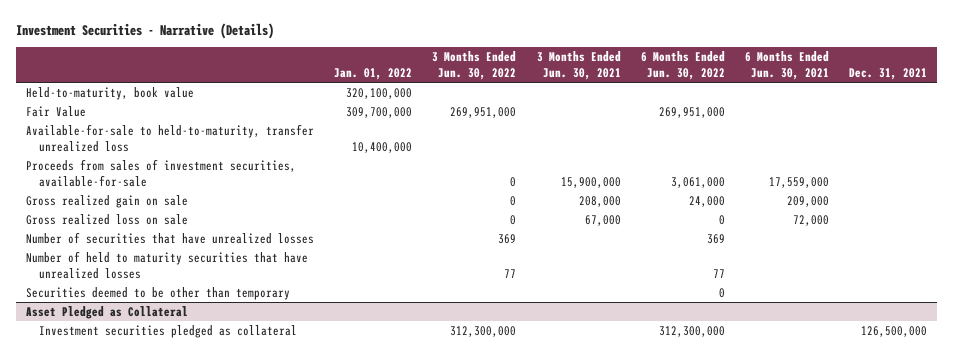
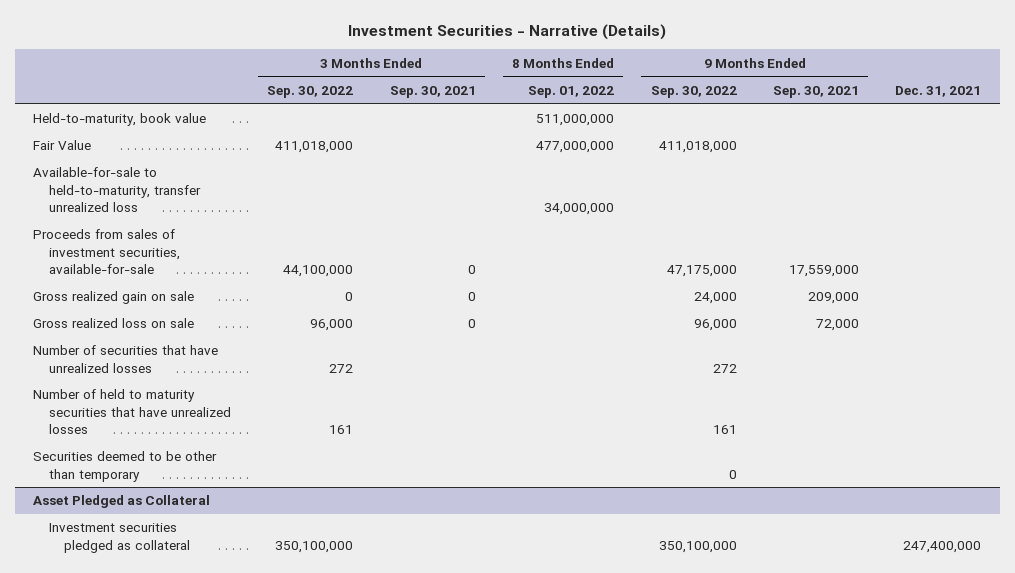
- | Jan. 01, 2022 | 3 Months Ended Jun. 30, 2022 | 3 Months Ended Jun. 30, 2021 | 6 Months Ended Jun. 30, 2022 | 6 Months Ended Jun. 30, 2021 | Dec. 31, 2021
+ | 3 Months Ended Sep. 30, 2022 | 3 Months Ended Sep. 30, 2021 | 8 Months Ended Sep. 01, 2022 | 9 Months Ended Sep. 30, 2022 | 9 Months Ended Sep. 30, 2021 | Dec. 31, 2021
@ Asset Pledged as Collateral
- Investment securities pledged as collateral | | 312,300,000 | | 312,300,000 | | 126,500,000
+ Investment securities pledged as collateral | 350,100,000 | | | 350,100,000 | | 247,400,000

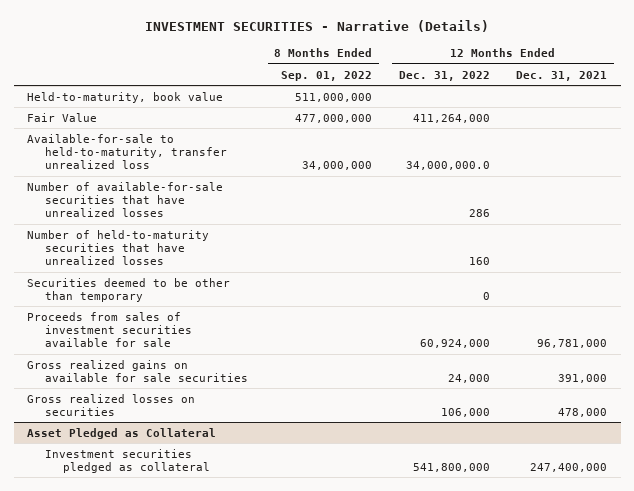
- Investment Securities - Narrative (Details)
+ INVESTMENT SECURITIES - Narrative (Details)
- | 3 Months Ended Sep. 30, 2022 | 3 Months Ended Sep. 30, 2021 | 8 Months Ended Sep. 01, 2022 | 9 Months Ended Sep. 30, 2022 | 9 Months Ended Sep. 30, 2021 | Dec. 31, 2021
+ | 8 Months Ended Sep. 01, 2022 | 12 Months Ended Dec. 31, 2022 | 12 Months Ended Dec. 31, 2021
- Proceeds from sales of investment securities, available-for-sale | 44,100,000 | 0 | | 47,175,000 | 17,559,000 |
- Gross realized gain on sale | 0 | 0 | | 24,000 | 209,000 |
- Gross realized loss on sale | 96,000 | 0 | | 96,000 | 72,000 |
- Number of securities that have unrealized losses | 272 | | | 272 | |
- Number of held to maturity securities that have unrealized losses | 161 | | | 161 | |
+ Number of available-for-sale securities that have unrealized losses | | 286 |
+ Number of held-to-maturity securities that have unrealized losses | | 160 |
+ Proceeds from sales of investment securities available for sale | | 60,924,000 | 96,781,000
+ Gross realized gains on available for sale securities | | 24,000 | 391,000
+ Gross realized losses on securities | | 106,000 | 478,000

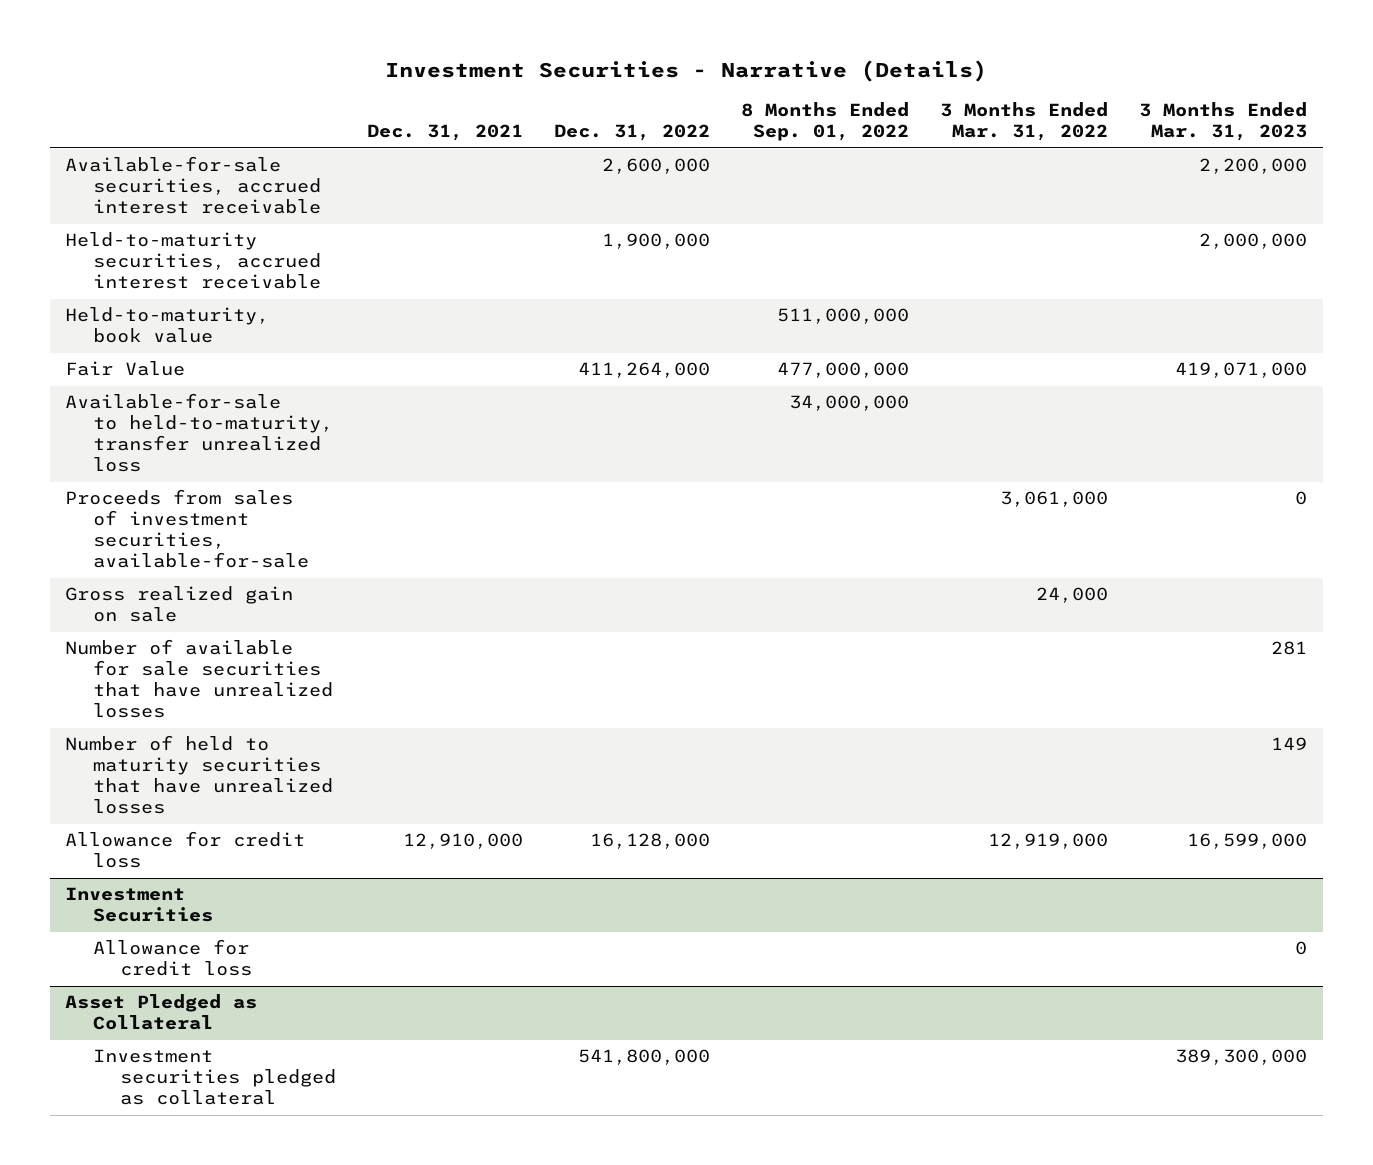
- INVESTMENT SECURITIES - Narrative (Details)
+ Investment Securities - Narrative (Details)
- | 8 Months Ended Sep. 01, 2022 | 12 Months Ended Dec. 31, 2022 | 12 Months Ended Dec. 31, 2021
+ | Dec. 31, 2021 | Dec. 31, 2022 | 8 Months Ended Sep. 01, 2022 | 3 Months Ended Mar. 31, 2022 | 3 Months Ended Mar. 31, 2023
+ Available-for-sale securities, accrued interest receivable | | 2,600,000 | | | 2,200,000
+ Held-to-maturity securities, accrued interest receivable | | 1,900,000 | | | 2,000,000
- Number of available-for-sale securities that have unrealized losses | | 286 |
- Number of held-to-maturity securities that have unrealized losses | | 160 |
- Securities deemed to be other than temporary | | 0 |
- Proceeds from sales of investment securities available for sale | | 60,924,000 | 96,781,000
- Gross realized gains on available for sale securities | | 24,000 | 391,000
- Gross realized losses on securities | | 106,000 | 478,000
+ Proceeds from sales of investment securities, available-for-sale | | | | 3,061,000 | 0
+ Gross realized gain on sale | | | | 24,000 |
+ Number of available for sale securities that have unrealized losses | | | | | 281
+ Number of held to maturity securities that have unrealized losses | | | | | 149
+ Allowance for credit loss | 12,910,000 | 16,128,000 | | 12,919,000 | 16,599,000
+ Investment Securities
+ Allowance for credit loss | | | | | 0

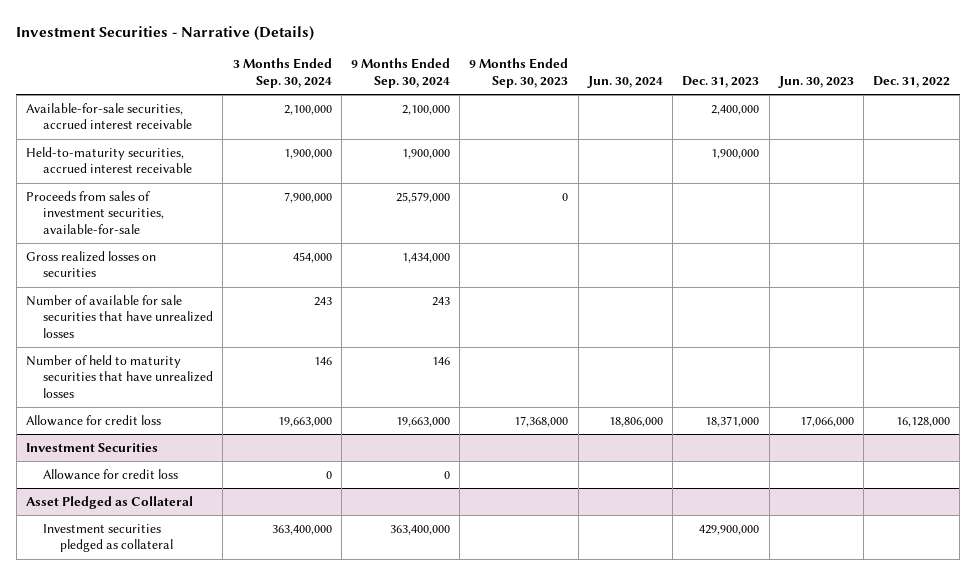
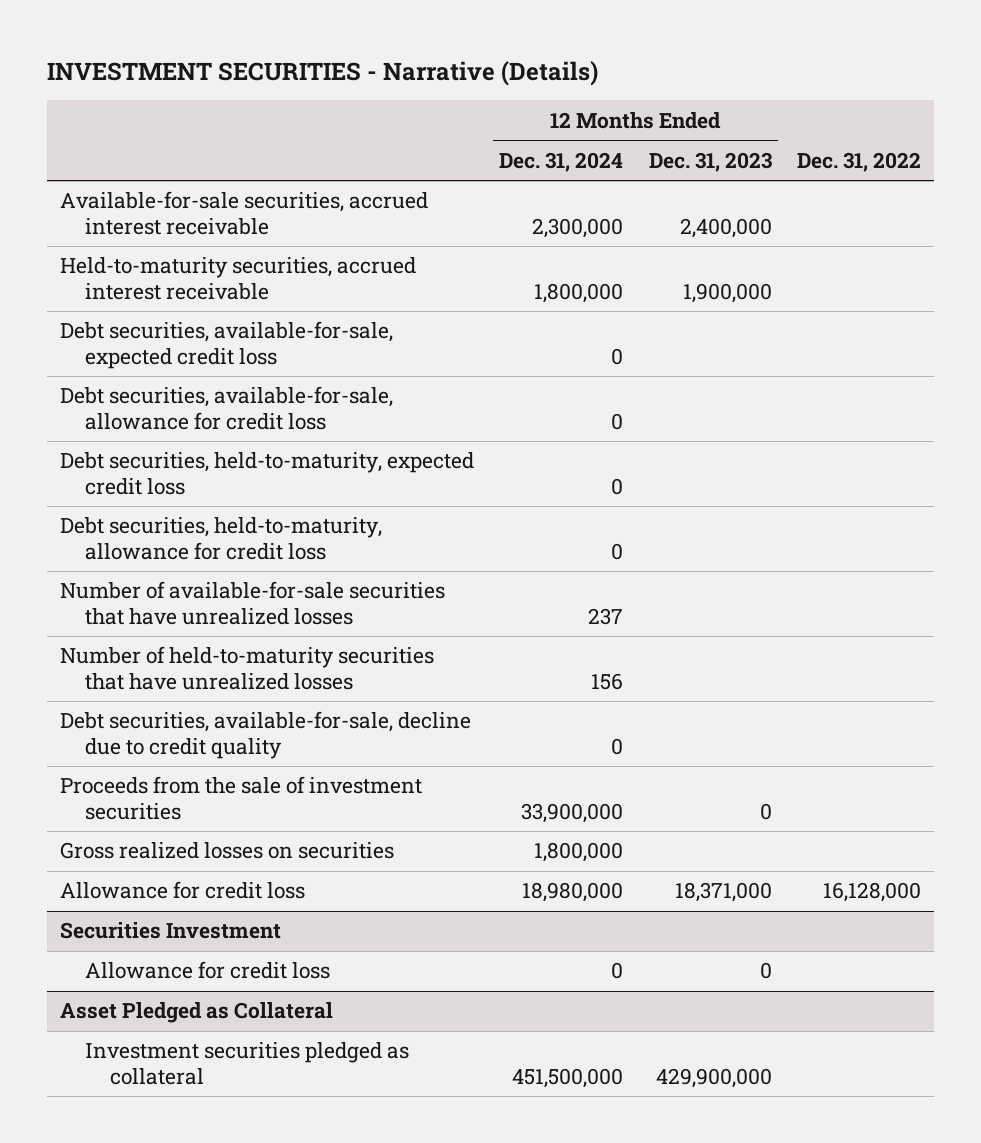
- Investment Securities - Narrative (Details)
+ INVESTMENT SECURITIES - Narrative (Details)
- | 3 Months Ended Sep. 30, 2024 | 9 Months Ended Sep. 30, 2024 | 9 Months Ended Sep. 30, 2023 | Jun. 30, 2024 | Dec. 31, 2023 | Jun. 30, 2023 | Dec. 31, 2022
+ | 12 Months Ended Dec. 31, 2024 | 12 Months Ended Dec. 31, 2023 | Dec. 31, 2022
- Proceeds from sales of investment securities, available-for-sale | 7,900,000 | 25,579,000 | 0 | | | |
+ Debt securities, available-for-sale, expected credit loss | 0 | |
+ Debt securities, available-for-sale, allowance for credit loss | 0 | |
+ Debt securities, held-to-maturity, expected credit loss | 0 | |
+ Debt securities, held-to-maturity, allowance for credit loss | 0 | |
+ Number of available-for-sale securities that have unrealized losses | 237 | |
+ Number of held-to-maturity securities that have unrealized losses | 156 | |
+ Debt securities, available-for-sale, decline due to credit quality | 0 | |
+ Proceeds from the sale of investment securities | 33,900,000 | 0 |
- Number of available for sale securities that have unrealized losses | 243 | 243 | | | | |
- Number of held to maturity securities that have unrealized losses | 146 | 146 | | | | |
- Investment Securities
+ Securities Investment

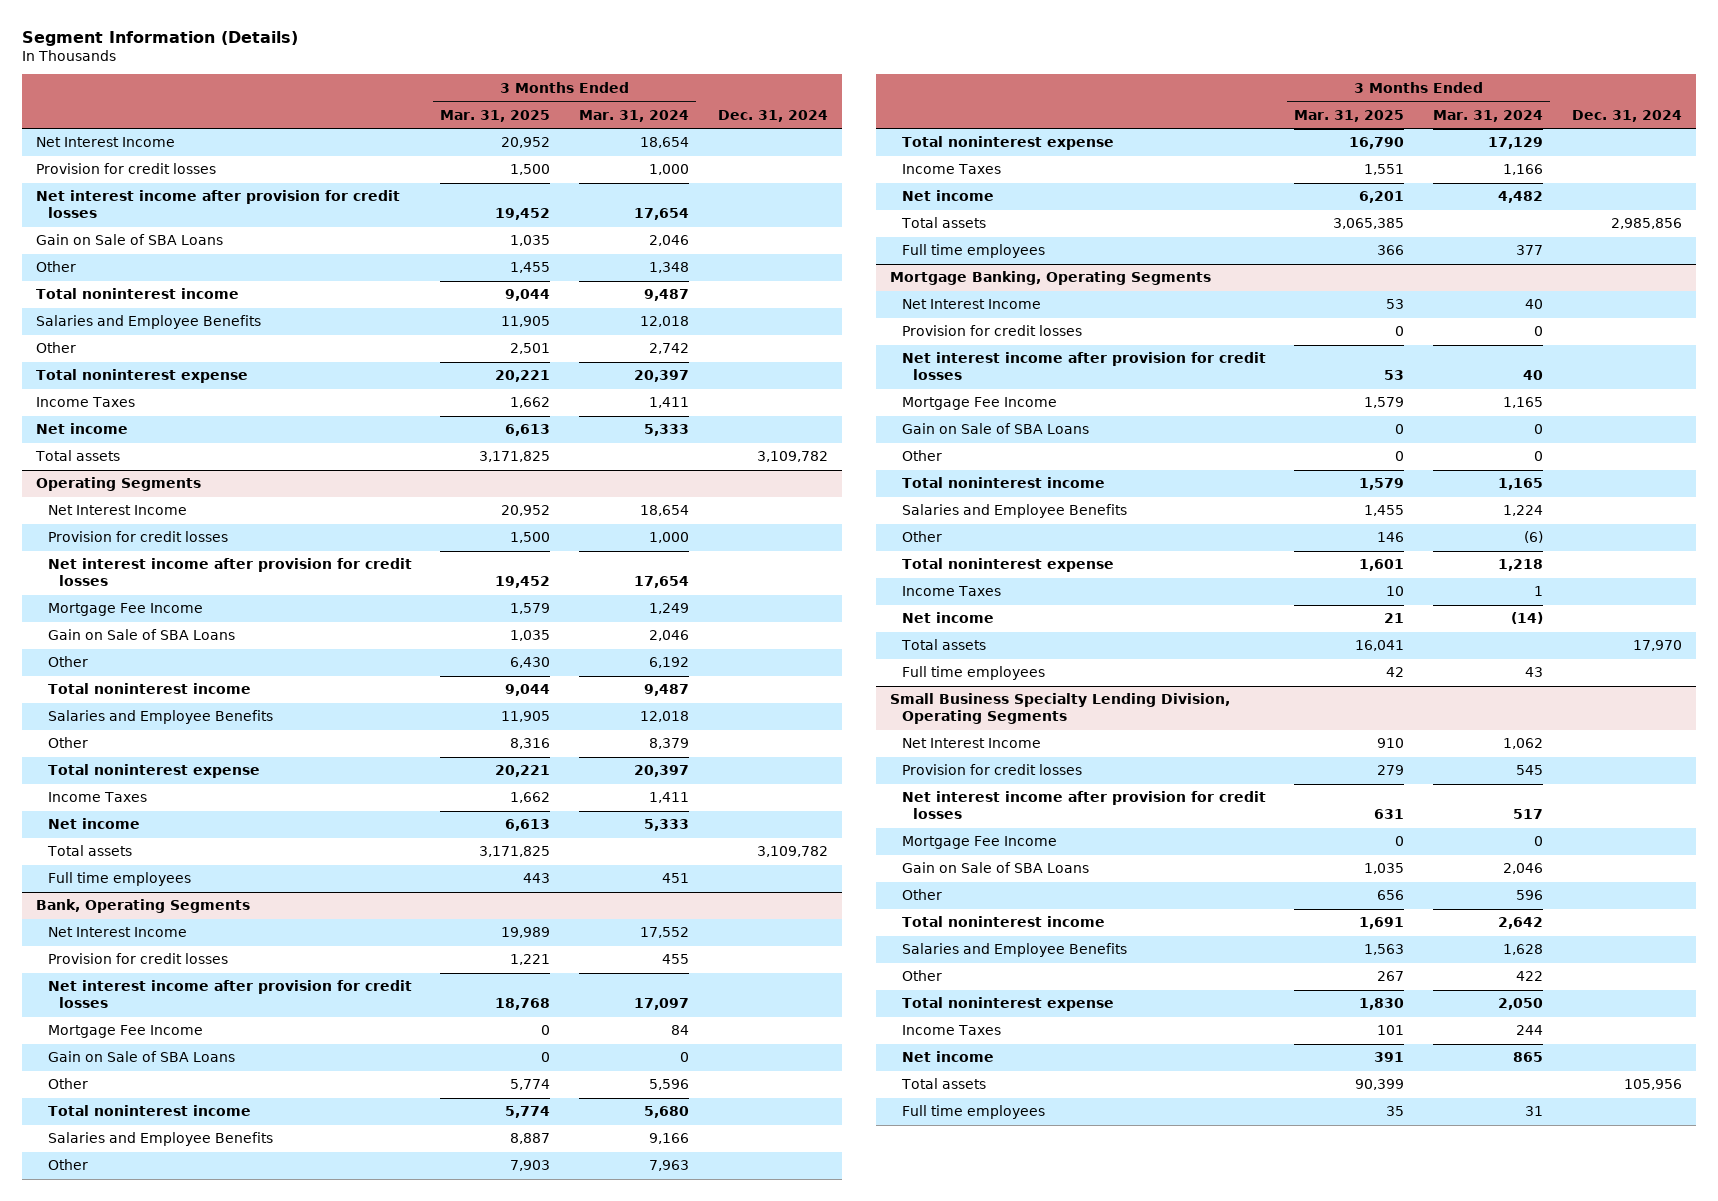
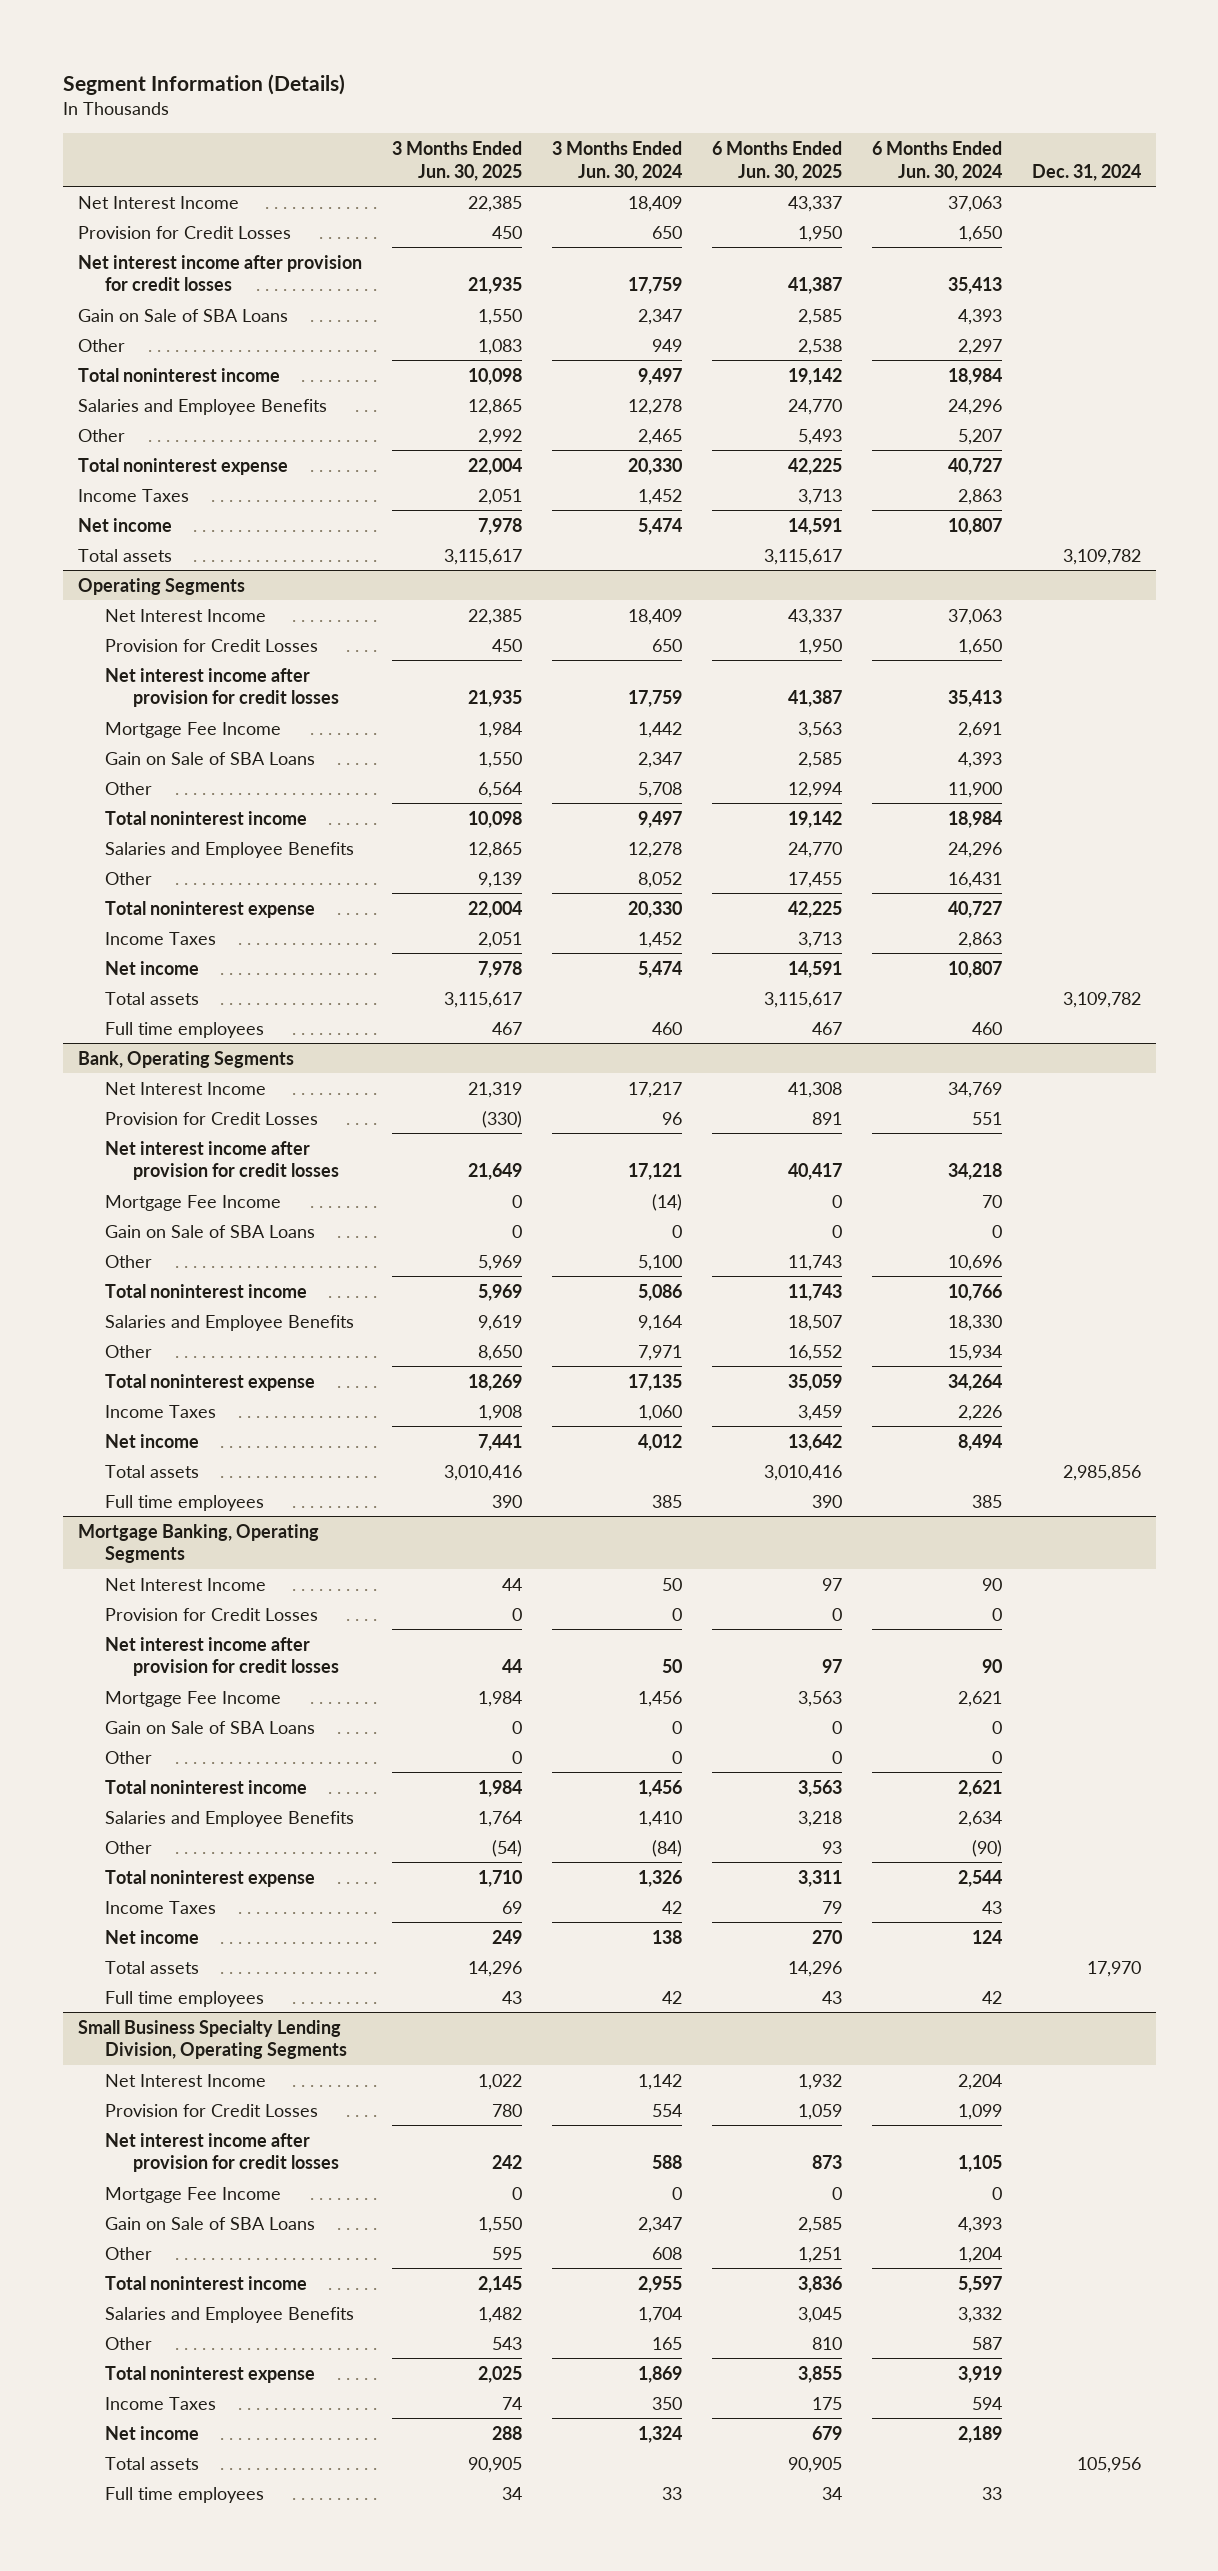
- | 3 Months Ended Mar. 31, 2025 | 3 Months Ended Mar. 31, 2024 | Dec. 31, 2024
+ | 3 Months Ended Jun. 30, 2025 | 3 Months Ended Jun. 30, 2024 | 6 Months Ended Jun. 30, 2025 | 6 Months Ended Jun. 30, 2024 | Dec. 31, 2024
- Provision for credit losses | 1,500 | 1,000 |
+ Provision for Credit Losses | 450 | 650 | 1,950 | 1,650 |
@ Operating Segments
- Provision for credit losses | 1,500 | 1,000 |
+ Provision for Credit Losses | 450 | 650 | 1,950 | 1,650 |
@ Bank, Operating Segments
- Provision for credit losses | 1,221 | 455 |
+ Provision for Credit Losses | (330) | 96 | 891 | 551 |
@ Mortgage Banking, Operating Segments
- Provision for credit losses | 0 | 0 |
+ Provision for Credit Losses | 0 | 0 | 0 | 0 |
@ Small Business Specialty Lending Division, Operating Segments
- Provision for credit losses | 279 | 545 |
+ Provision for Credit Losses | 780 | 554 | 1,059 | 1,099 |

